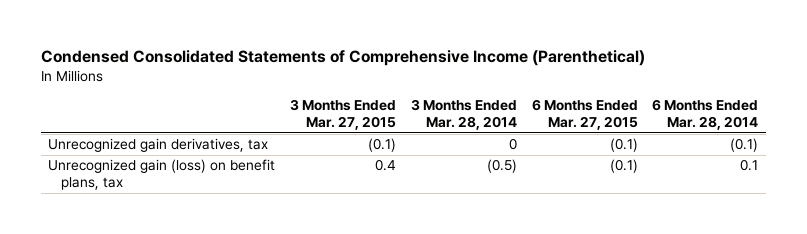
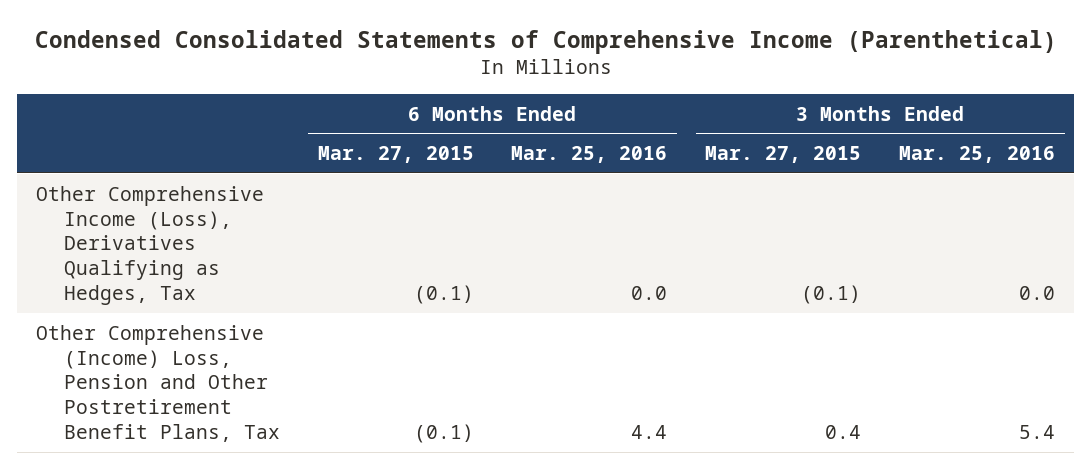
- | 3 Months Ended Mar. 27, 2015 | 3 Months Ended Mar. 28, 2014 | 6 Months Ended Mar. 27, 2015 | 6 Months Ended Mar. 28, 2014
+ | 6 Months Ended Mar. 27, 2015 | 6 Months Ended Mar. 25, 2016 | 3 Months Ended Mar. 27, 2015 | 3 Months Ended Mar. 25, 2016
- Unrecognized gain derivatives, tax | (0.1) | 0 | (0.1) | (0.1)
- Unrecognized gain (loss) on benefit plans, tax | 0.4 | (0.5) | (0.1) | 0.1
+ Other Comprehensive Income (Loss), Derivatives Qualifying as Hedges, Tax | (0.1) | 0.0 | (0.1) | 0.0
+ Other Comprehensive (Income) Loss, Pension and Other Postretirement Benefit Plans, Tax | (0.1) | 4.4 | 0.4 | 5.4

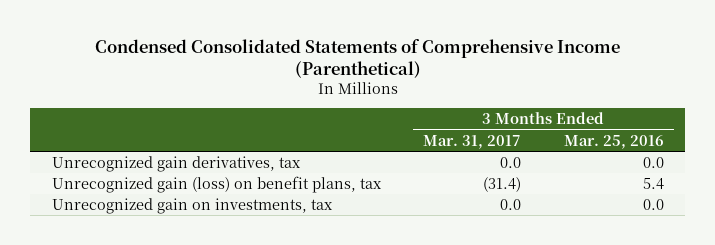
- | 6 Months Ended Mar. 27, 2015 | 6 Months Ended Mar. 25, 2016 | 3 Months Ended Mar. 27, 2015 | 3 Months Ended Mar. 25, 2016
+ | 3 Months Ended Mar. 31, 2017 | 3 Months Ended Mar. 25, 2016
- Other Comprehensive Income (Loss), Derivatives Qualifying as Hedges, Tax | (0.1) | 0.0 | (0.1) | 0.0
- Other Comprehensive (Income) Loss, Pension and Other Postretirement Benefit Plans, Tax | (0.1) | 4.4 | 0.4 | 5.4
+ Unrecognized gain derivatives, tax | 0.0 | 0.0
+ Unrecognized gain (loss) on benefit plans, tax | (31.4) | 5.4
+ Unrecognized gain on investments, tax | 0.0 | 0.0

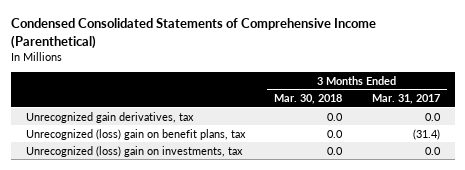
- | 3 Months Ended Mar. 31, 2017 | 3 Months Ended Mar. 25, 2016
+ | 3 Months Ended Mar. 30, 2018 | 3 Months Ended Mar. 31, 2017
- Unrecognized gain (loss) on benefit plans, tax | (31.4) | 5.4
- Unrecognized gain on investments, tax | 0.0 | 0.0
+ Unrecognized (loss) gain on benefit plans, tax | 0.0 | (31.4)
+ Unrecognized (loss) gain on investments, tax | 0.0 | 0.0

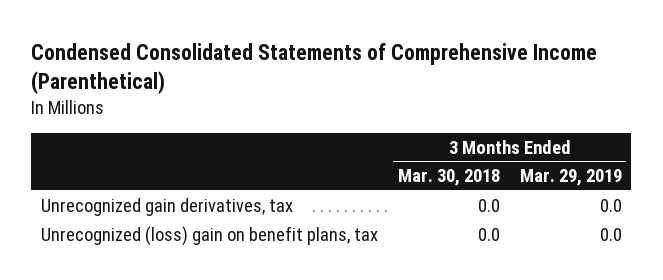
- | 3 Months Ended Mar. 30, 2018 | 3 Months Ended Mar. 31, 2017
+ | 3 Months Ended Mar. 30, 2018 | 3 Months Ended Mar. 29, 2019
- Unrecognized (loss) gain on investments, tax | 0.0 | 0.0

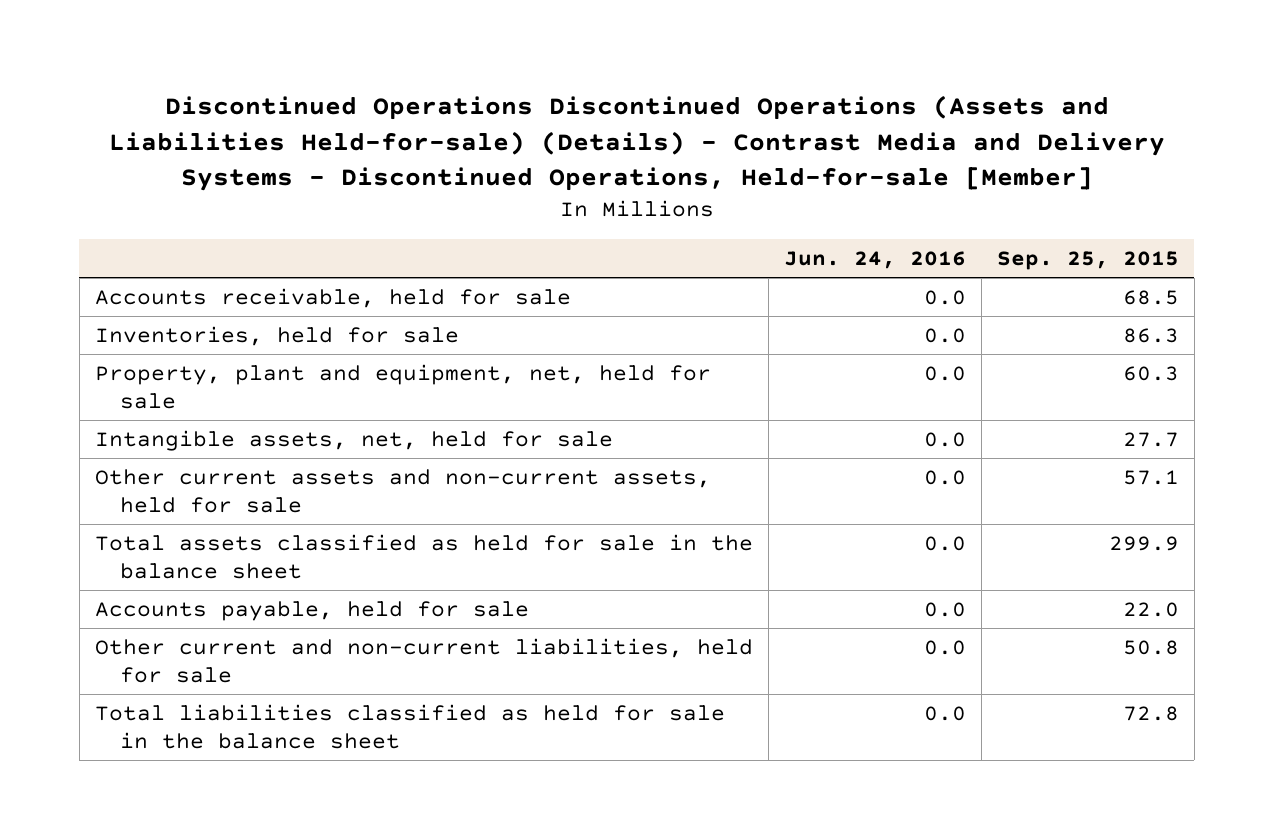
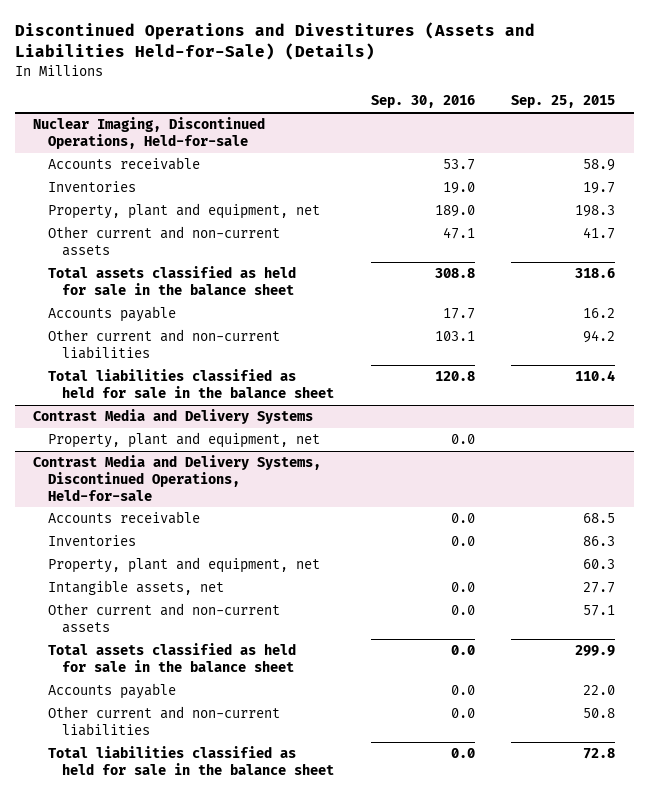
- Discontinued Operations Discontinued Operations (Assets and Liabilities Held-for-sale) (Details) - Contrast Media and Delivery Systems - Discontinued Operations, Held-for-sale [Member]
+ Discontinued Operations and Divestitures (Assets and Liabilities Held-for-Sale) (Details)
- | Jun. 24, 2016 | Sep. 25, 2015
+ | Sep. 30, 2016 | Sep. 25, 2015
- Accounts receivable, held for sale | 0.0 | 68.5
- Inventories, held for sale | 0.0 | 86.3
- Property, plant and equipment, net, held for sale | 0.0 | 60.3
- Intangible assets, net, held for sale | 0.0 | 27.7
- Other current assets and non-current assets, held for sale | 0.0 | 57.1
+ Nuclear Imaging, Discontinued Operations, Held-for-sale
+ Accounts receivable | 53.7 | 58.9
+ Inventories | 19.0 | 19.7
+ Property, plant and equipment, net | 189.0 | 198.3
+ Other current and non-current assets | 47.1 | 41.7
+ Total assets classified as held for sale in the balance sheet | 308.8 | 318.6
+ Accounts payable | 17.7 | 16.2
+ Other current and non-current liabilities | 103.1 | 94.2
+ Total liabilities classified as held for sale in the balance sheet | 120.8 | 110.4
+ Contrast Media and Delivery Systems
+ Property, plant and equipment, net | 0.0 |
+ Contrast Media and Delivery Systems, Discontinued Operations, Held-for-sale
+ Accounts receivable | 0.0 | 68.5
+ Inventories | 0.0 | 86.3
+ Property, plant and equipment, net | | 60.3
+ Intangible assets, net | 0.0 | 27.7
+ Other current and non-current assets | 0.0 | 57.1
- Accounts payable, held for sale | 0.0 | 22.0
- Other current and non-current liabilities, held for sale | 0.0 | 50.8
+ Accounts payable | 0.0 | 22.0
+ Other current and non-current liabilities | 0.0 | 50.8

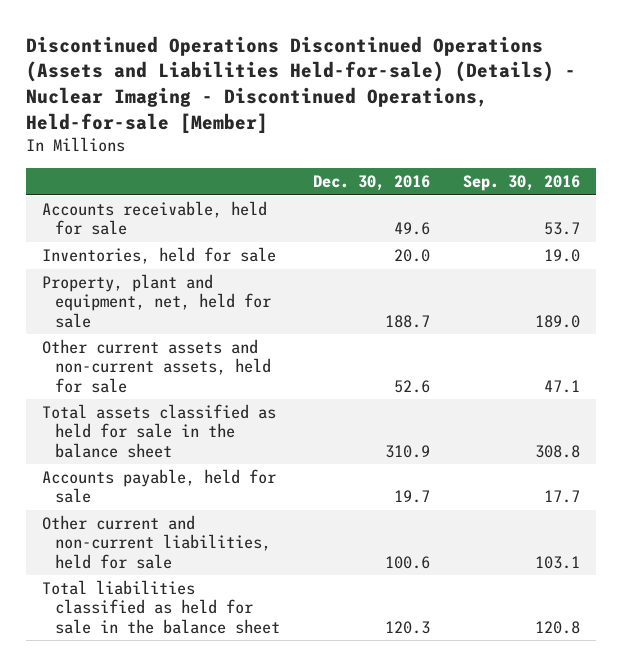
- Discontinued Operations and Divestitures (Assets and Liabilities Held-for-Sale) (Details)
+ Discontinued Operations Discontinued Operations (Assets and Liabilities Held-for-sale) (Details) - Nuclear Imaging - Discontinued Operations, Held-for-sale [Member]
- | Sep. 30, 2016 | Sep. 25, 2015
+ | Dec. 30, 2016 | Sep. 30, 2016
- Nuclear Imaging, Discontinued Operations, Held-for-sale
- Accounts receivable | 53.7 | 58.9
- Inventories | 19.0 | 19.7
- Property, plant and equipment, net | 189.0 | 198.3
- Other current and non-current assets | 47.1 | 41.7
+ Accounts receivable, held for sale | 49.6 | 53.7
+ Inventories, held for sale | 20.0 | 19.0
+ Property, plant and equipment, net, held for sale | 188.7 | 189.0
+ Other current assets and non-current assets, held for sale | 52.6 | 47.1
- Accounts payable | 17.7 | 16.2
- Other current and non-current liabilities | 103.1 | 94.2
+ Accounts payable, held for sale | 19.7 | 17.7
+ Other current and non-current liabilities, held for sale | 100.6 | 103.1
- Contrast Media and Delivery Systems
- Property, plant and equipment, net | 0.0 |
- Contrast Media and Delivery Systems, Discontinued Operations, Held-for-sale
- Accounts receivable | 0.0 | 68.5
- Inventories | 0.0 | 86.3
- Property, plant and equipment, net | | 60.3
- Intangible assets, net | 0.0 | 27.7
- Other current and non-current assets | 0.0 | 57.1
- Total assets classified as held for sale in the balance sheet | 0.0 | 299.9
- Accounts payable | 0.0 | 22.0
- Other current and non-current liabilities | 0.0 | 50.8
- Total liabilities classified as held for sale in the balance sheet | 0.0 | 72.8

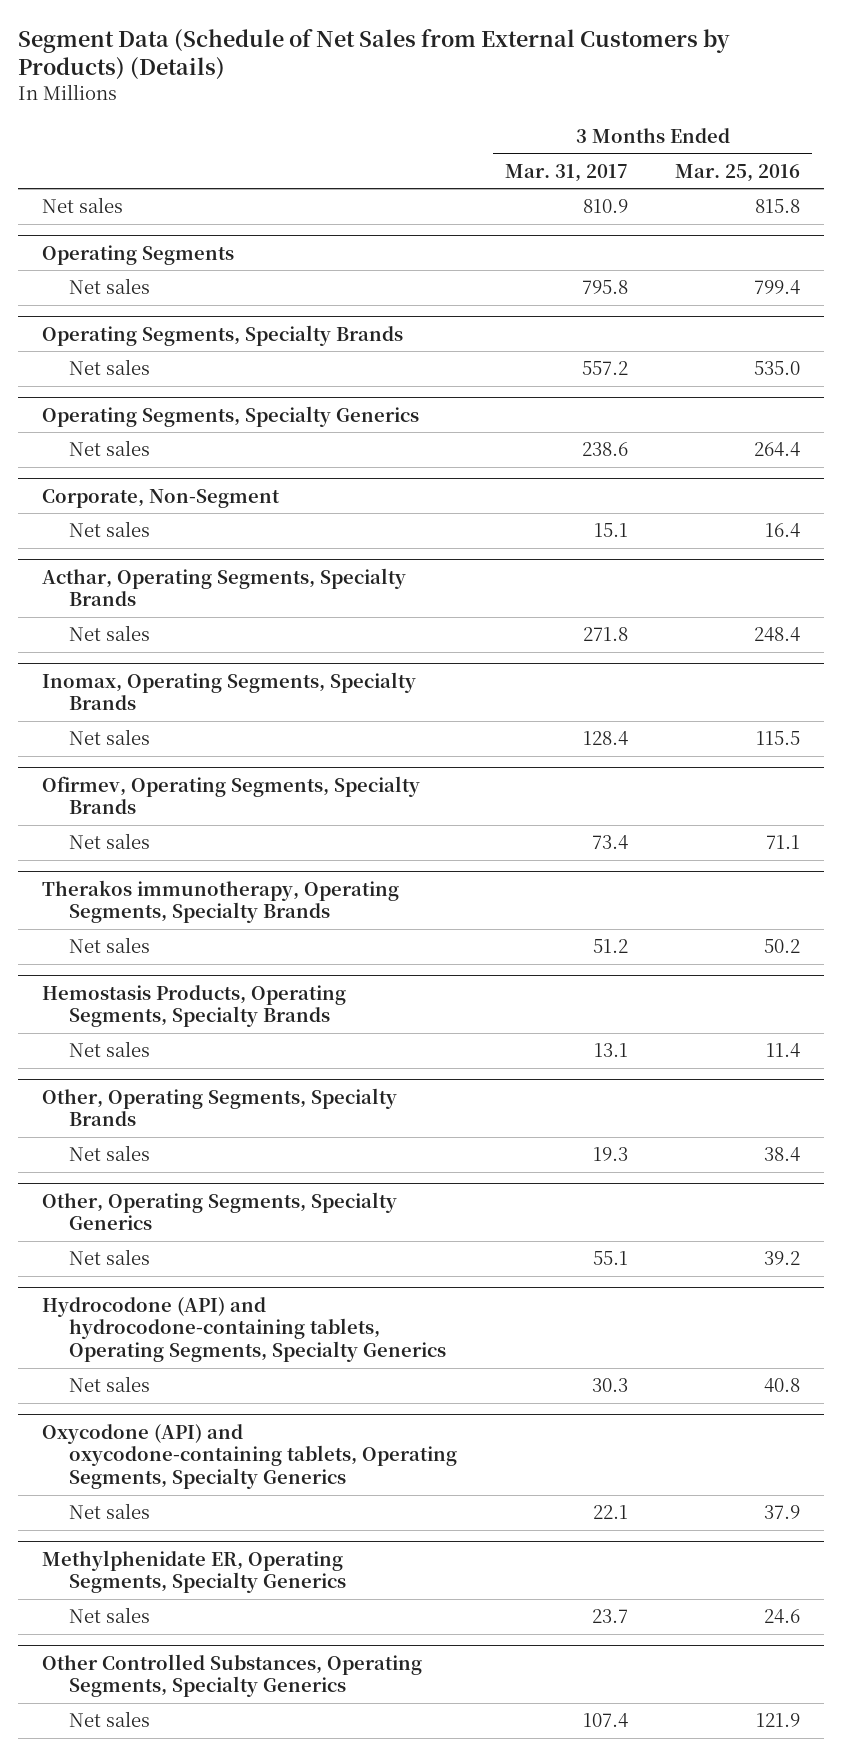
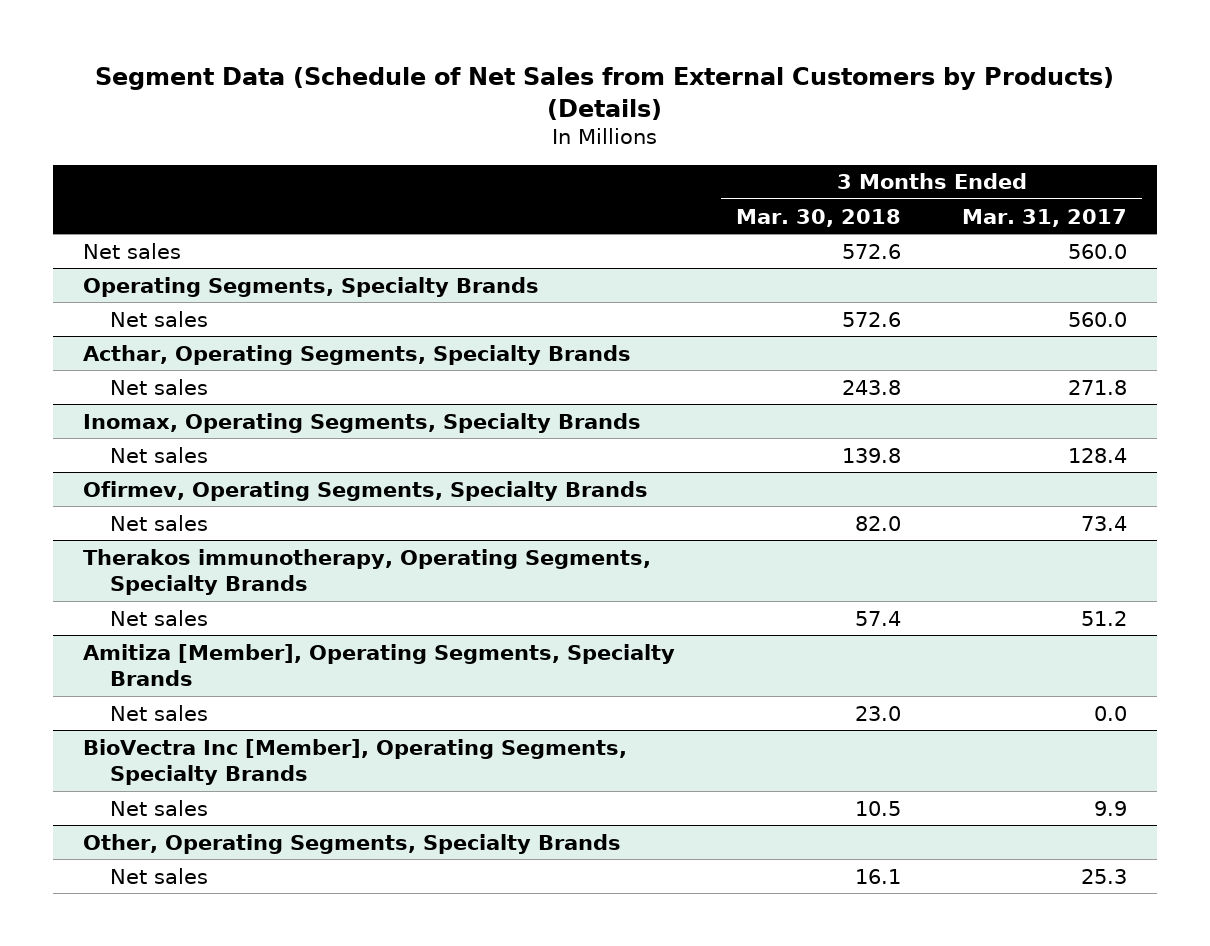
- | 3 Months Ended Mar. 31, 2017 | 3 Months Ended Mar. 25, 2016
+ | 3 Months Ended Mar. 30, 2018 | 3 Months Ended Mar. 31, 2017
- Net sales | 810.9 | 815.8
- Operating Segments
- Net sales | 795.8 | 799.4
+ Net sales | 572.6 | 560.0
@ Operating Segments, Specialty Brands
- Net sales | 557.2 | 535.0
- Operating Segments, Specialty Generics
- Net sales | 238.6 | 264.4
- Corporate, Non-Segment
- Net sales | 15.1 | 16.4
@ Operating Segments, Specialty Brands
+ Net sales | 572.6 | 560.0
- Hemostasis Products, Operating Segments, Specialty Brands
- Net sales | 13.1 | 11.4
+ Amitiza [Member], Operating Segments, Specialty Brands
+ Net sales | 23.0 | 0.0
+ BioVectra Inc [Member], Operating Segments, Specialty Brands
+ Net sales | 10.5 | 9.9
@ Other, Operating Segments, Specialty Brands
- Net sales | 19.3 | 38.4
- Other, Operating Segments, Specialty Generics
- Net sales | 55.1 | 39.2
- Hydrocodone (API) and hydrocodone-containing tablets, Operating Segments, Specialty Generics
- Net sales | 30.3 | 40.8
- Oxycodone (API) and oxycodone-containing tablets, Operating Segments, Specialty Generics
- Net sales | 22.1 | 37.9
- Methylphenidate ER, Operating Segments, Specialty Generics
- Net sales | 23.7 | 24.6
- Other Controlled Substances, Operating Segments, Specialty Generics
- Net sales | 107.4 | 121.9
@ Other, Operating Segments, Specialty Brands
+ Net sales | 16.1 | 25.3

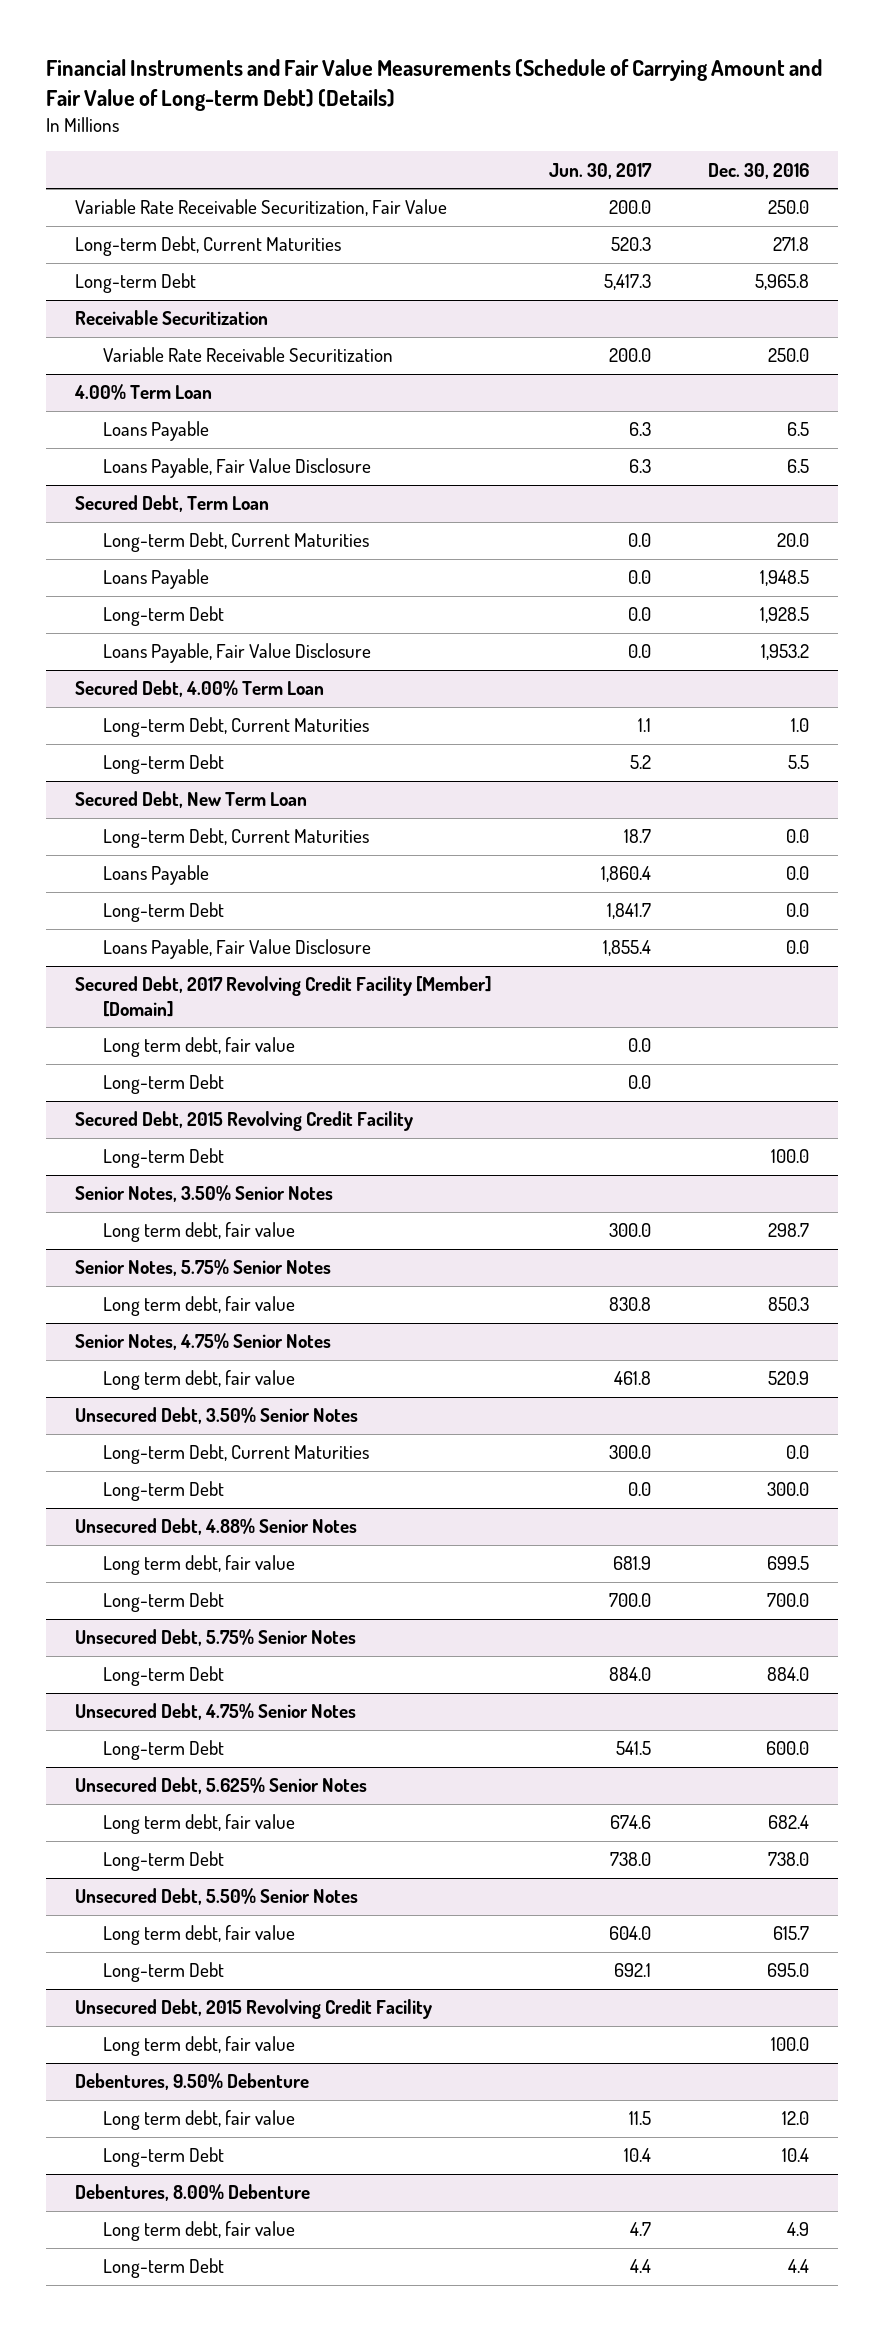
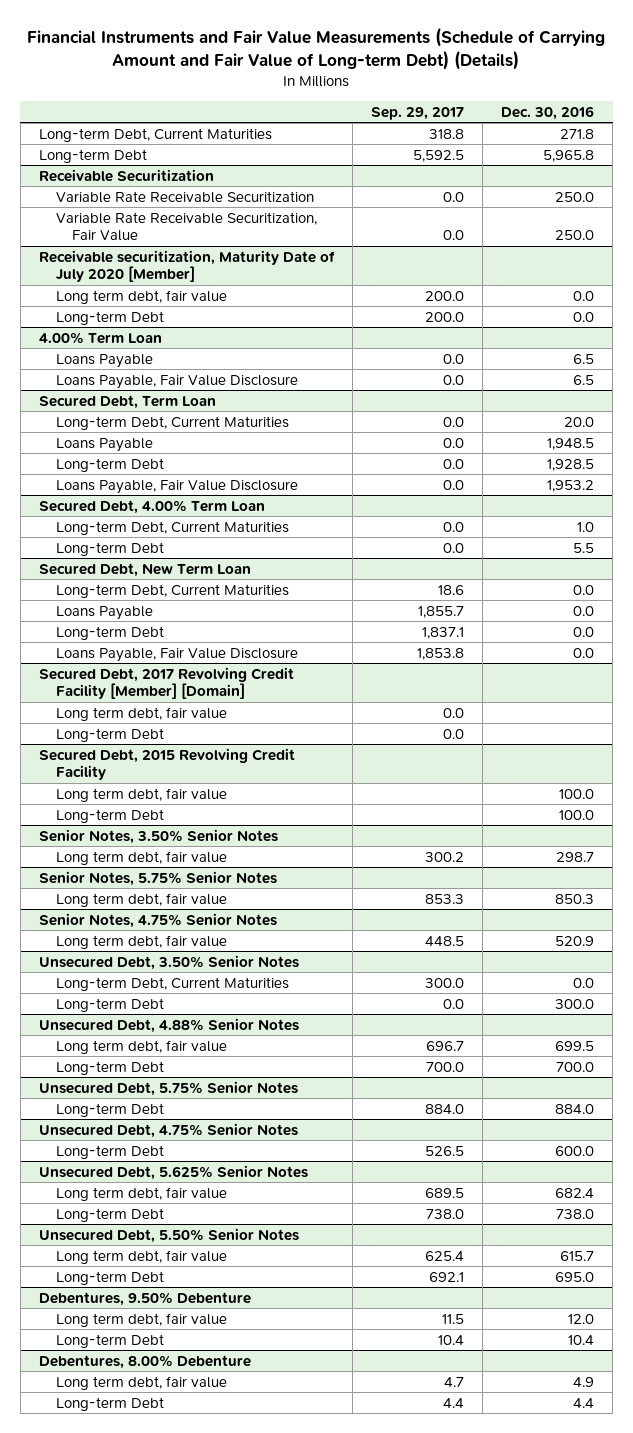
- | Jun. 30, 2017 | Dec. 30, 2016
+ | Sep. 29, 2017 | Dec. 30, 2016
- Variable Rate Receivable Securitization, Fair Value | 200.0 | 250.0
@ Receivable Securitization
+ Variable Rate Receivable Securitization, Fair Value | 0.0 | 250.0
+ Receivable securitization, Maturity Date of July 2020 [Member]
+ Long term debt, fair value | 200.0 | 0.0
+ Long-term Debt | 200.0 | 0.0
@ Secured Debt, 2015 Revolving Credit Facility
+ Long term debt, fair value | | 100.0
- Unsecured Debt, 2015 Revolving Credit Facility
- Long term debt, fair value | | 100.0

